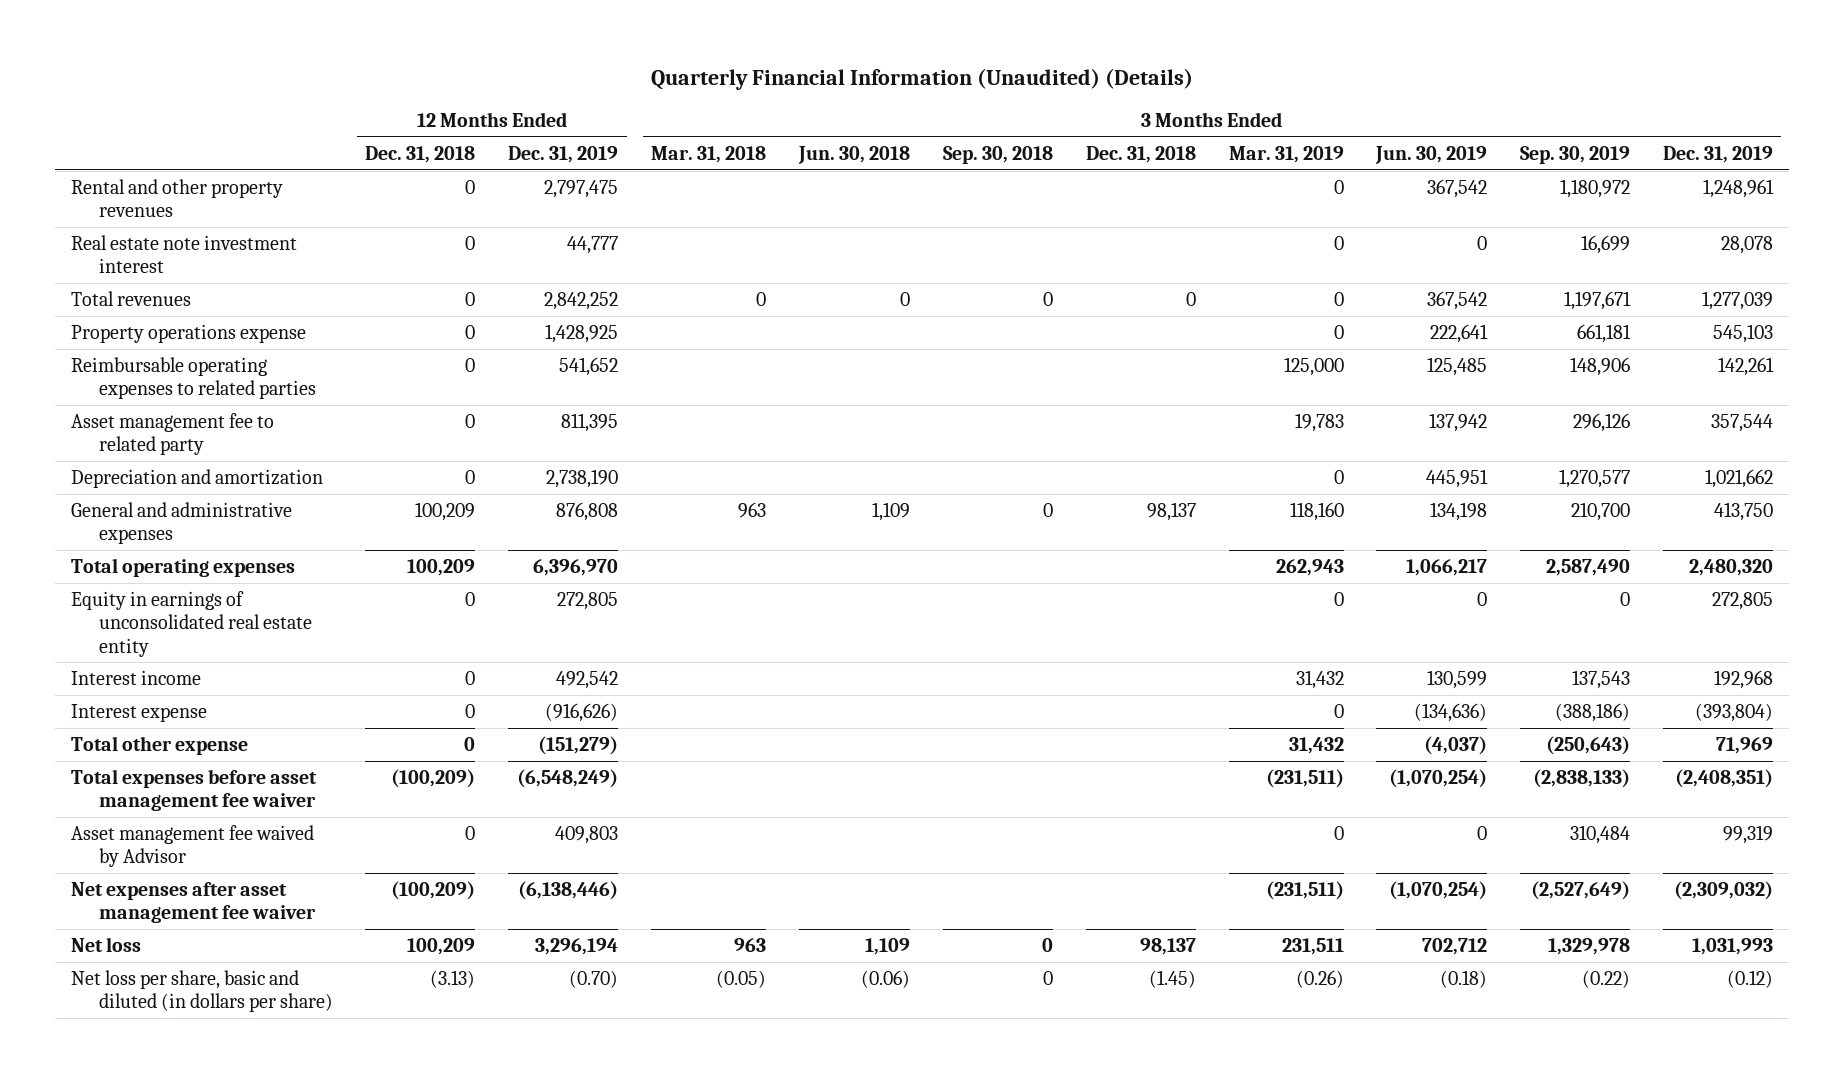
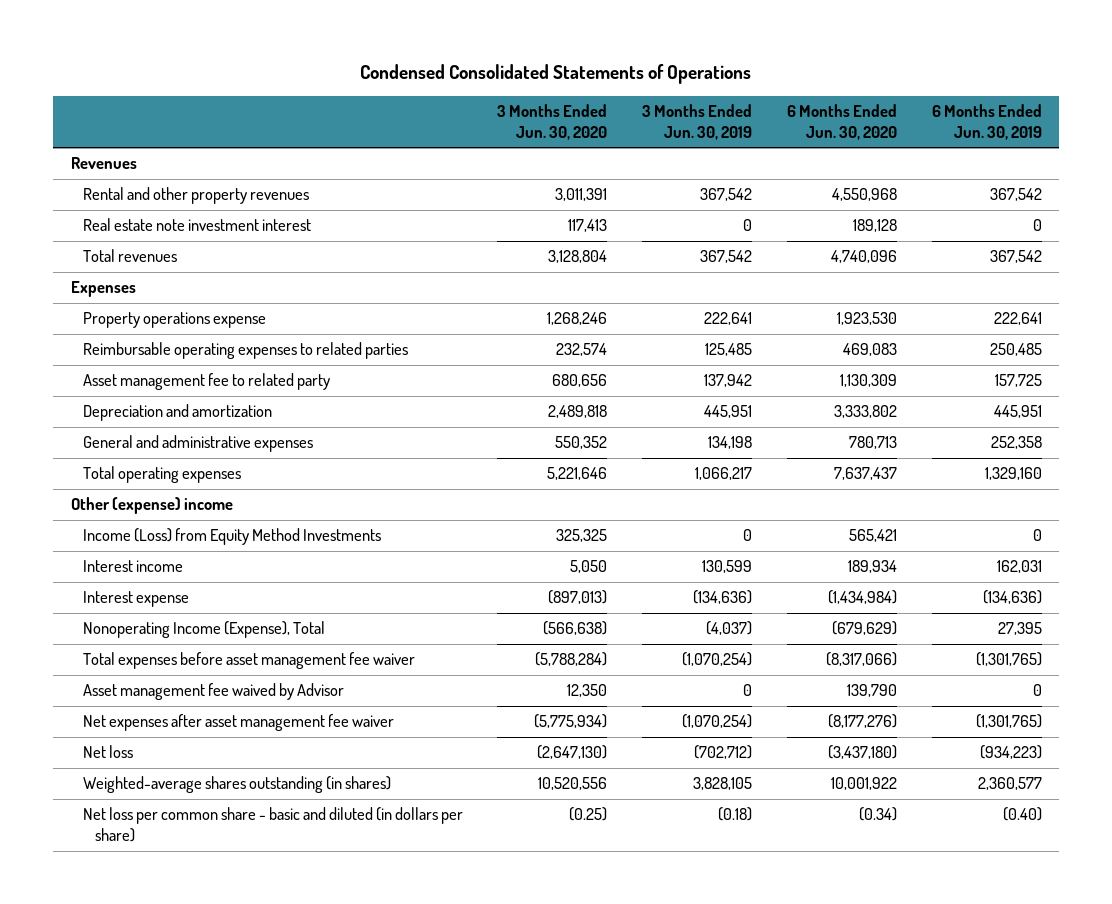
- Quarterly Financial Information (Unaudited) (Details)
+ Condensed Consolidated Statements of Operations
- | 12 Months Ended Dec. 31, 2018 | 12 Months Ended Dec. 31, 2019 | 3 Months Ended Mar. 31, 2018 | 3 Months Ended Jun. 30, 2018 | 3 Months Ended Sep. 30, 2018 | 3 Months Ended Dec. 31, 2018 | 3 Months Ended Mar. 31, 2019 | 3 Months Ended Jun. 30, 2019 | 3 Months Ended Sep. 30, 2019 | 3 Months Ended Dec. 31, 2019
+ | 3 Months Ended Jun. 30, 2020 | 3 Months Ended Jun. 30, 2019 | 6 Months Ended Jun. 30, 2020 | 6 Months Ended Jun. 30, 2019
+ Revenues
+ Expenses
- Equity in earnings of unconsolidated real estate entity | 0 | 272,805 | | | | | 0 | 0 | 0 | 272,805
+ Other (expense) income
+ Income (Loss) from Equity Method Investments | 325,325 | 0 | 565,421 | 0
- Total other expense | 0 | (151,279) | | | | | 31,432 | (4,037) | (250,643) | 71,969
+ Nonoperating Income (Expense), Total | (566,638) | (4,037) | (679,629) | 27,395
- Net loss | 100,209 | 3,296,194 | 963 | 1,109 | 0 | 98,137 | 231,511 | 702,712 | 1,329,978 | 1,031,993
- Net loss per share, basic and diluted (in dollars per share) | (3.13) | (0.70) | (0.05) | (0.06) | 0 | (1.45) | (0.26) | (0.18) | (0.22) | (0.12)
+ Net loss | (2,647,130) | (702,712) | (3,437,180) | (934,223)
+ Weighted-average shares outstanding (in shares) | 10,520,556 | 3,828,105 | 10,001,922 | 2,360,577
+ Net loss per common share - basic and diluted (in dollars per share) | (0.25) | (0.18) | (0.34) | (0.40)

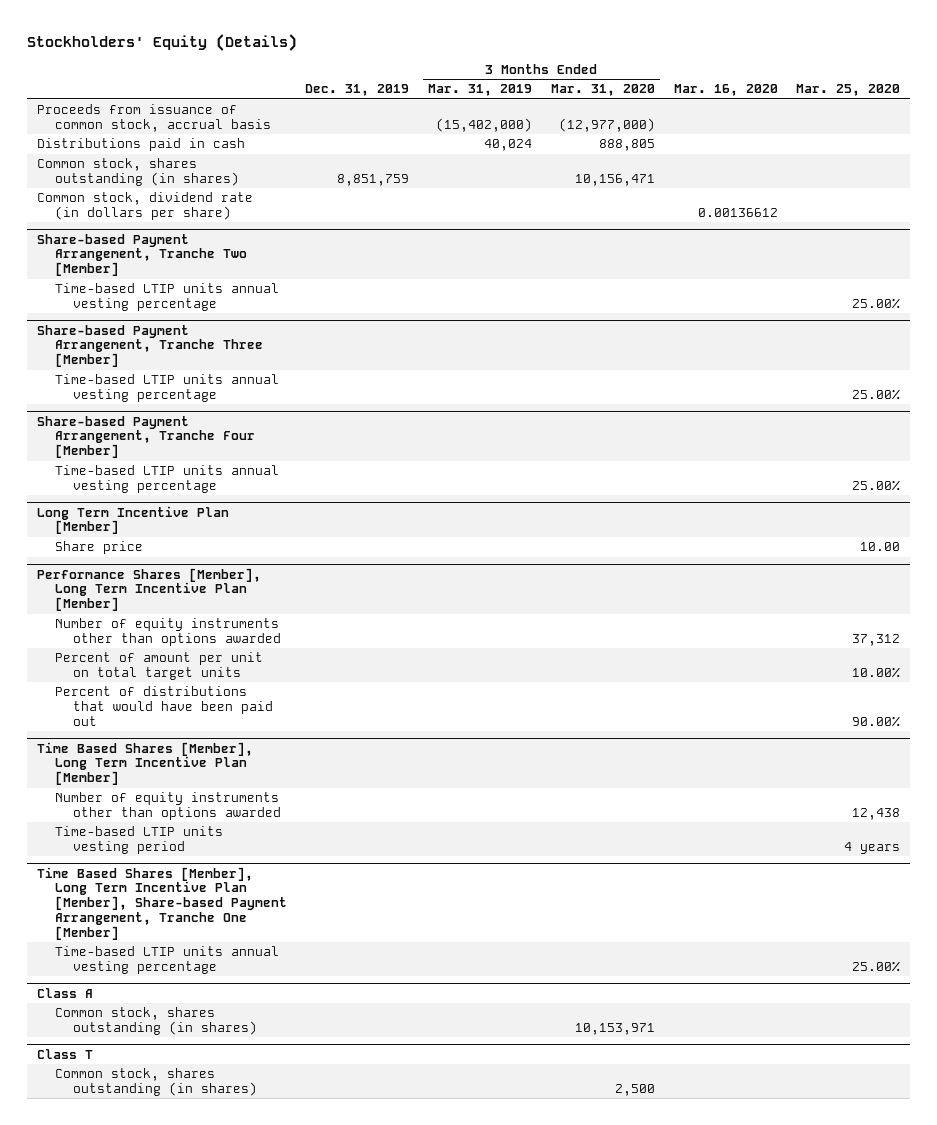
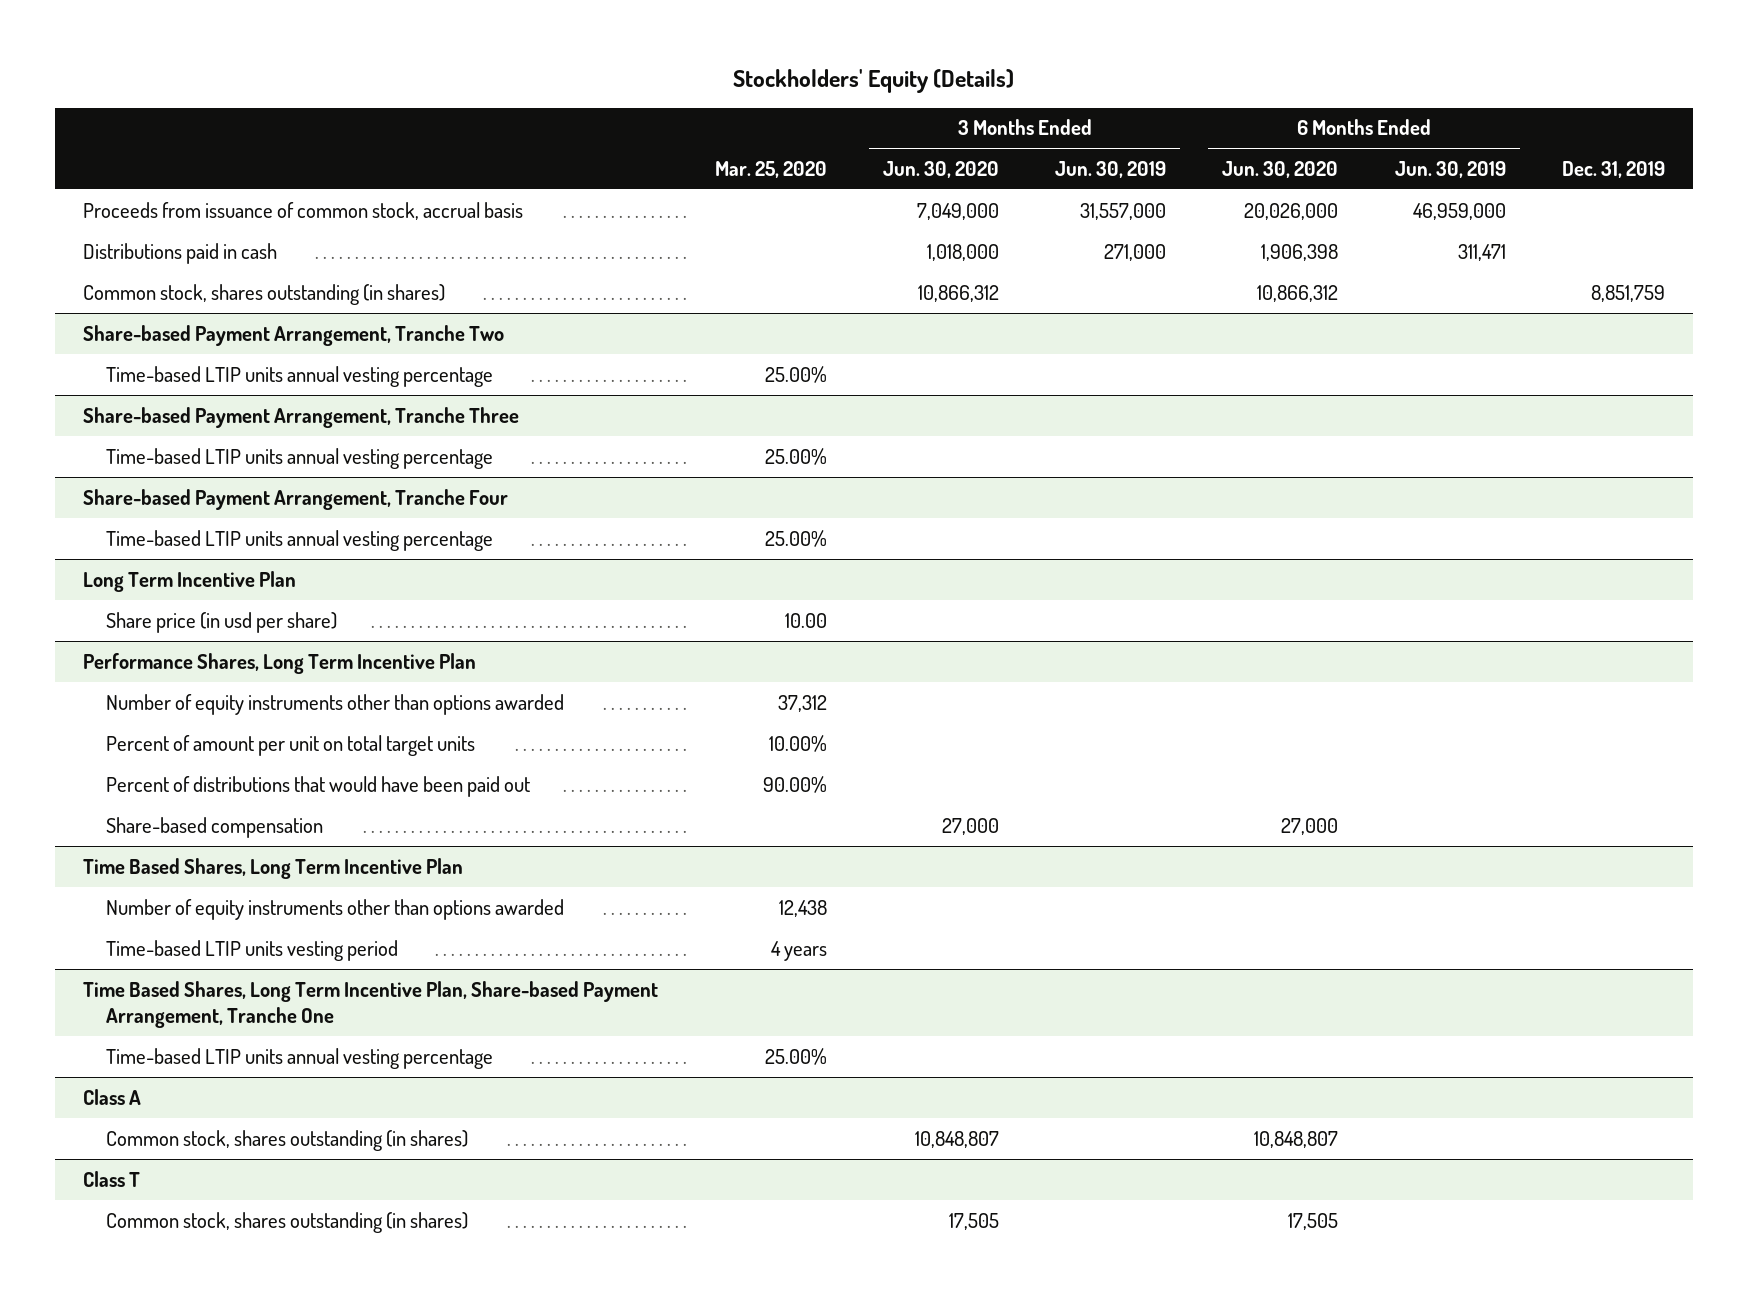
- | Dec. 31, 2019 | 3 Months Ended Mar. 31, 2019 | 3 Months Ended Mar. 31, 2020 | Mar. 16, 2020 | Mar. 25, 2020
+ | Mar. 25, 2020 | 3 Months Ended Jun. 30, 2020 | 3 Months Ended Jun. 30, 2019 | 6 Months Ended Jun. 30, 2020 | 6 Months Ended Jun. 30, 2019 | Dec. 31, 2019
- Common stock, dividend rate (in dollars per share) | | | | 0.00136612 |
- Share-based Payment Arrangement, Tranche Two [Member]
+ Share-based Payment Arrangement, Tranche Two
- Share-based Payment Arrangement, Tranche Three [Member]
+ Share-based Payment Arrangement, Tranche Three
- Share-based Payment Arrangement, Tranche Four [Member]
+ Share-based Payment Arrangement, Tranche Four
- Long Term Incentive Plan [Member]
- Share price | | | | | 10.00
- Performance Shares [Member], Long Term Incentive Plan [Member]
+ Long Term Incentive Plan
+ Share price (in usd per share) | 10.00 | | | | |
+ Performance Shares, Long Term Incentive Plan
- Time Based Shares [Member], Long Term Incentive Plan [Member]
+ Share-based compensation | | 27,000 | | 27,000 | |
+ Time Based Shares, Long Term Incentive Plan
- Time Based Shares [Member], Long Term Incentive Plan [Member], Share-based Payment Arrangement, Tranche One [Member]
+ Time Based Shares, Long Term Incentive Plan, Share-based Payment Arrangement, Tranche One

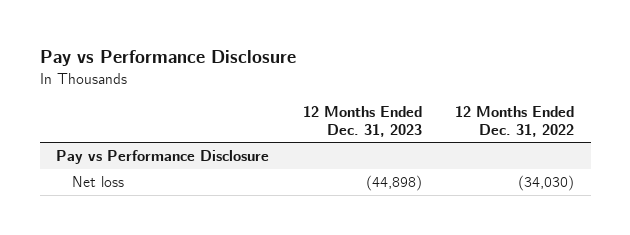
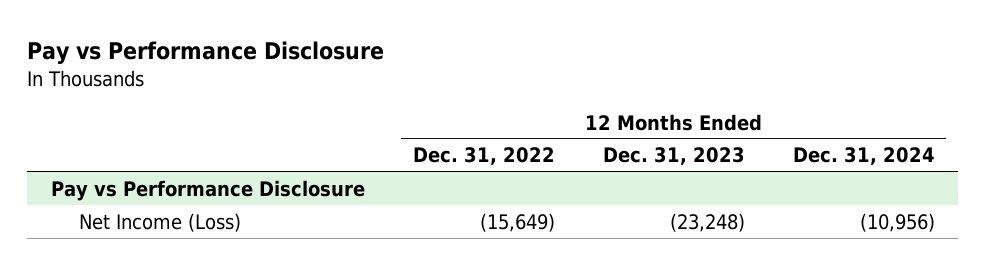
- | 12 Months Ended Dec. 31, 2023 | 12 Months Ended Dec. 31, 2022
+ | 12 Months Ended Dec. 31, 2022 | 12 Months Ended Dec. 31, 2023 | 12 Months Ended Dec. 31, 2024
- Net loss | (44,898) | (34,030)
+ Net Income (Loss) | (15,649) | (23,248) | (10,956)

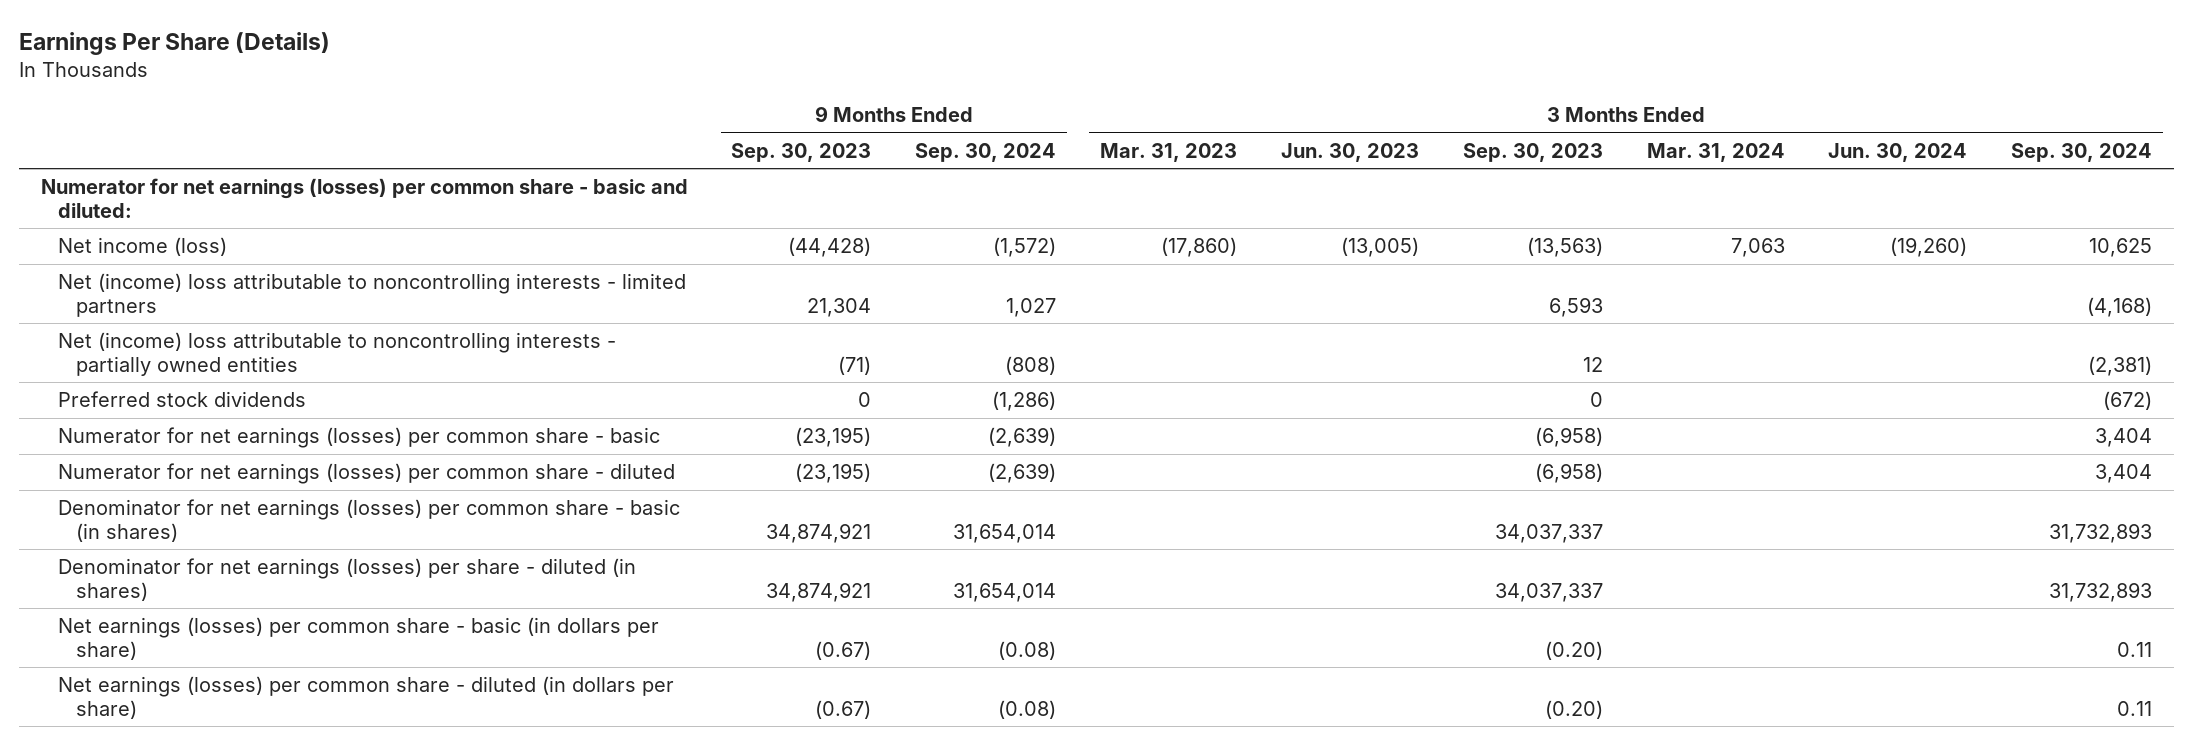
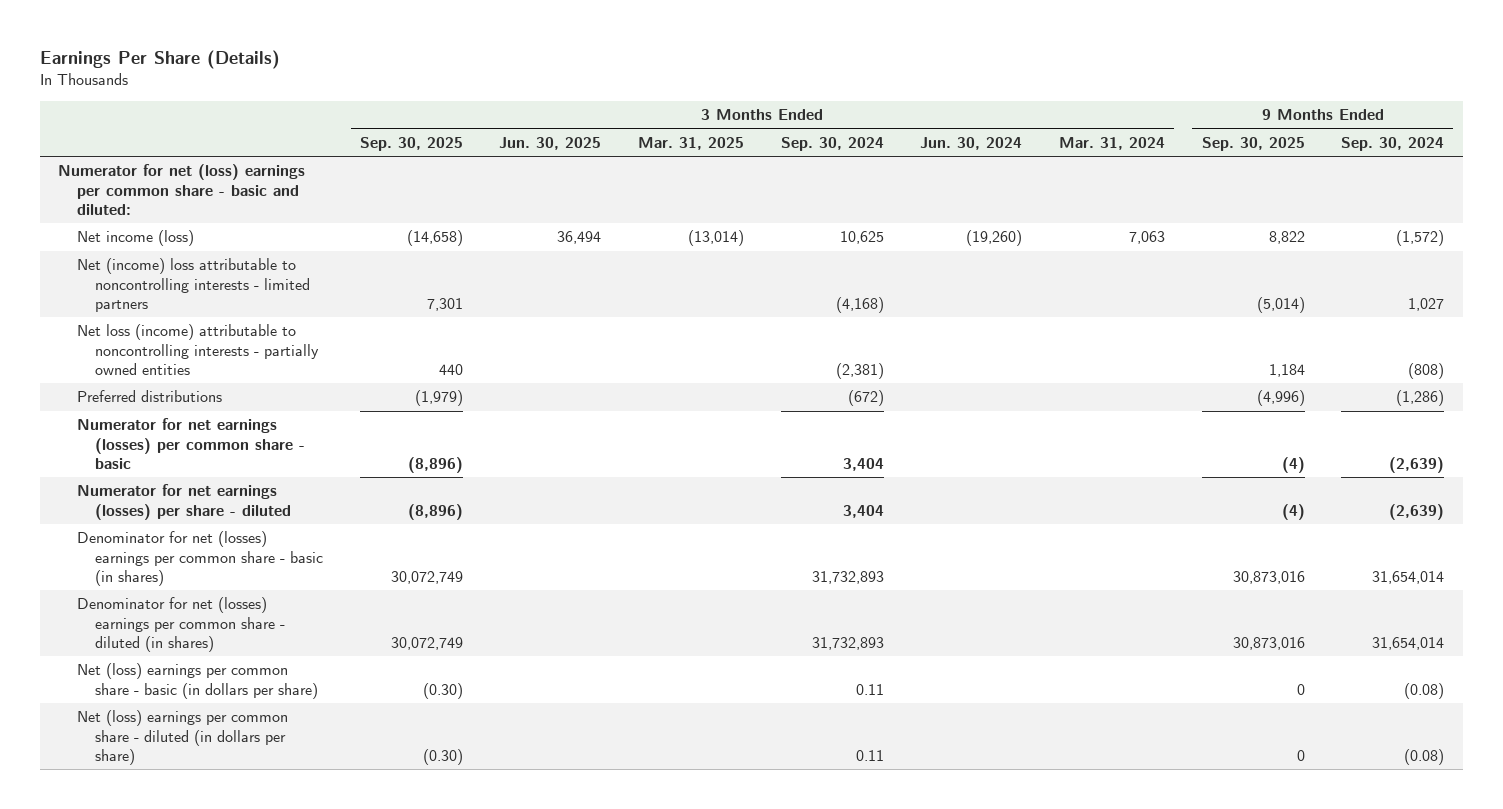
- | 9 Months Ended Sep. 30, 2023 | 9 Months Ended Sep. 30, 2024 | 3 Months Ended Mar. 31, 2023 | 3 Months Ended Jun. 30, 2023 | 3 Months Ended Sep. 30, 2023 | 3 Months Ended Mar. 31, 2024 | 3 Months Ended Jun. 30, 2024 | 3 Months Ended Sep. 30, 2024
+ | 3 Months Ended Sep. 30, 2025 | 3 Months Ended Jun. 30, 2025 | 3 Months Ended Mar. 31, 2025 | 3 Months Ended Sep. 30, 2024 | 3 Months Ended Jun. 30, 2024 | 3 Months Ended Mar. 31, 2024 | 9 Months Ended Sep. 30, 2025 | 9 Months Ended Sep. 30, 2024
- Numerator for net earnings (losses) per common share - basic and diluted:
+ Numerator for net (loss) earnings per common share - basic and diluted:
- Net (income) loss attributable to noncontrolling interests - partially owned entities | (71) | (808) | | | 12 | | | (2,381)
- Preferred stock dividends | 0 | (1,286) | | | 0 | | | (672)
+ Net loss (income) attributable to noncontrolling interests - partially owned entities | 440 | | | (2,381) | | | 1,184 | (808)
+ Preferred distributions | (1,979) | | | (672) | | | (4,996) | (1,286)
- Numerator for net earnings (losses) per common share - diluted | (23,195) | (2,639) | | | (6,958) | | | 3,404
- Denominator for net earnings (losses) per common share - basic (in shares) | 34,874,921 | 31,654,014 | | | 34,037,337 | | | 31,732,893
- Denominator for net earnings (losses) per share - diluted (in shares) | 34,874,921 | 31,654,014 | | | 34,037,337 | | | 31,732,893
- Net earnings (losses) per common share - basic (in dollars per share) | (0.67) | (0.08) | | | (0.20) | | | 0.11
- Net earnings (losses) per common share - diluted (in dollars per share) | (0.67) | (0.08) | | | (0.20) | | | 0.11
+ Numerator for net earnings (losses) per share - diluted | (8,896) | | | 3,404 | | | (4) | (2,639)
+ Denominator for net (losses) earnings per common share - basic (in shares) | 30,072,749 | | | 31,732,893 | | | 30,873,016 | 31,654,014
+ Denominator for net (losses) earnings per common share - diluted (in shares) | 30,072,749 | | | 31,732,893 | | | 30,873,016 | 31,654,014
+ Net (loss) earnings per common share - basic (in dollars per share) | (0.30) | | | 0.11 | | | 0 | (0.08)
+ Net (loss) earnings per common share - diluted (in dollars per share) | (0.30) | | | 0.11 | | | 0 | (0.08)

